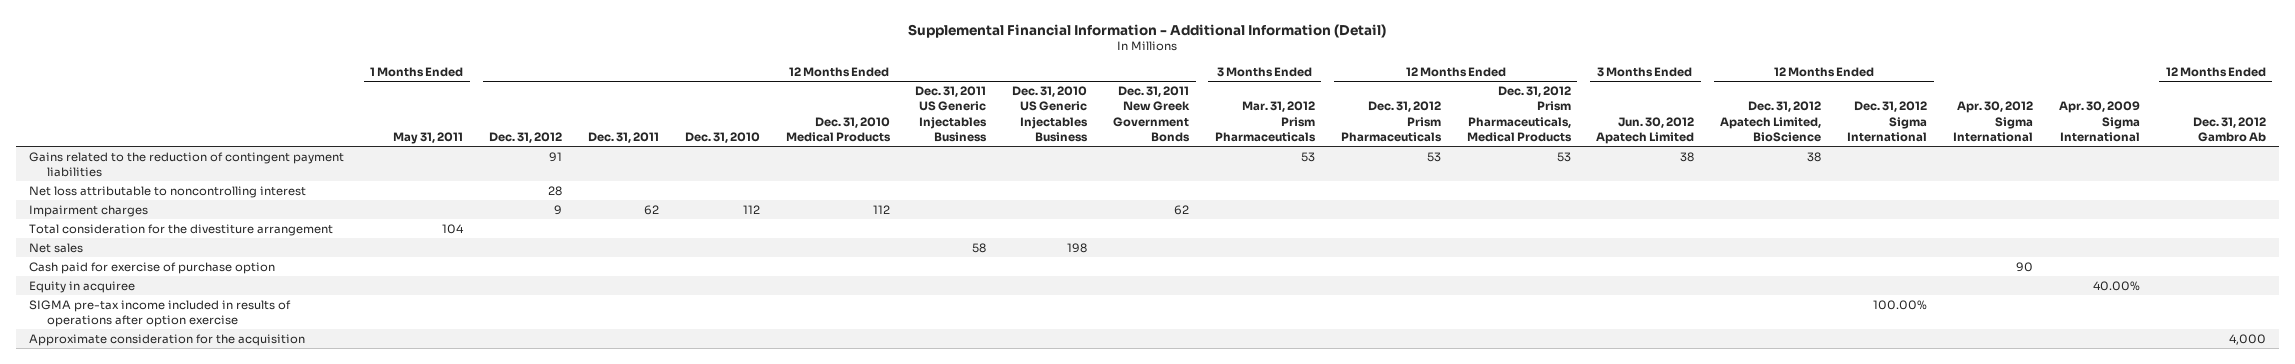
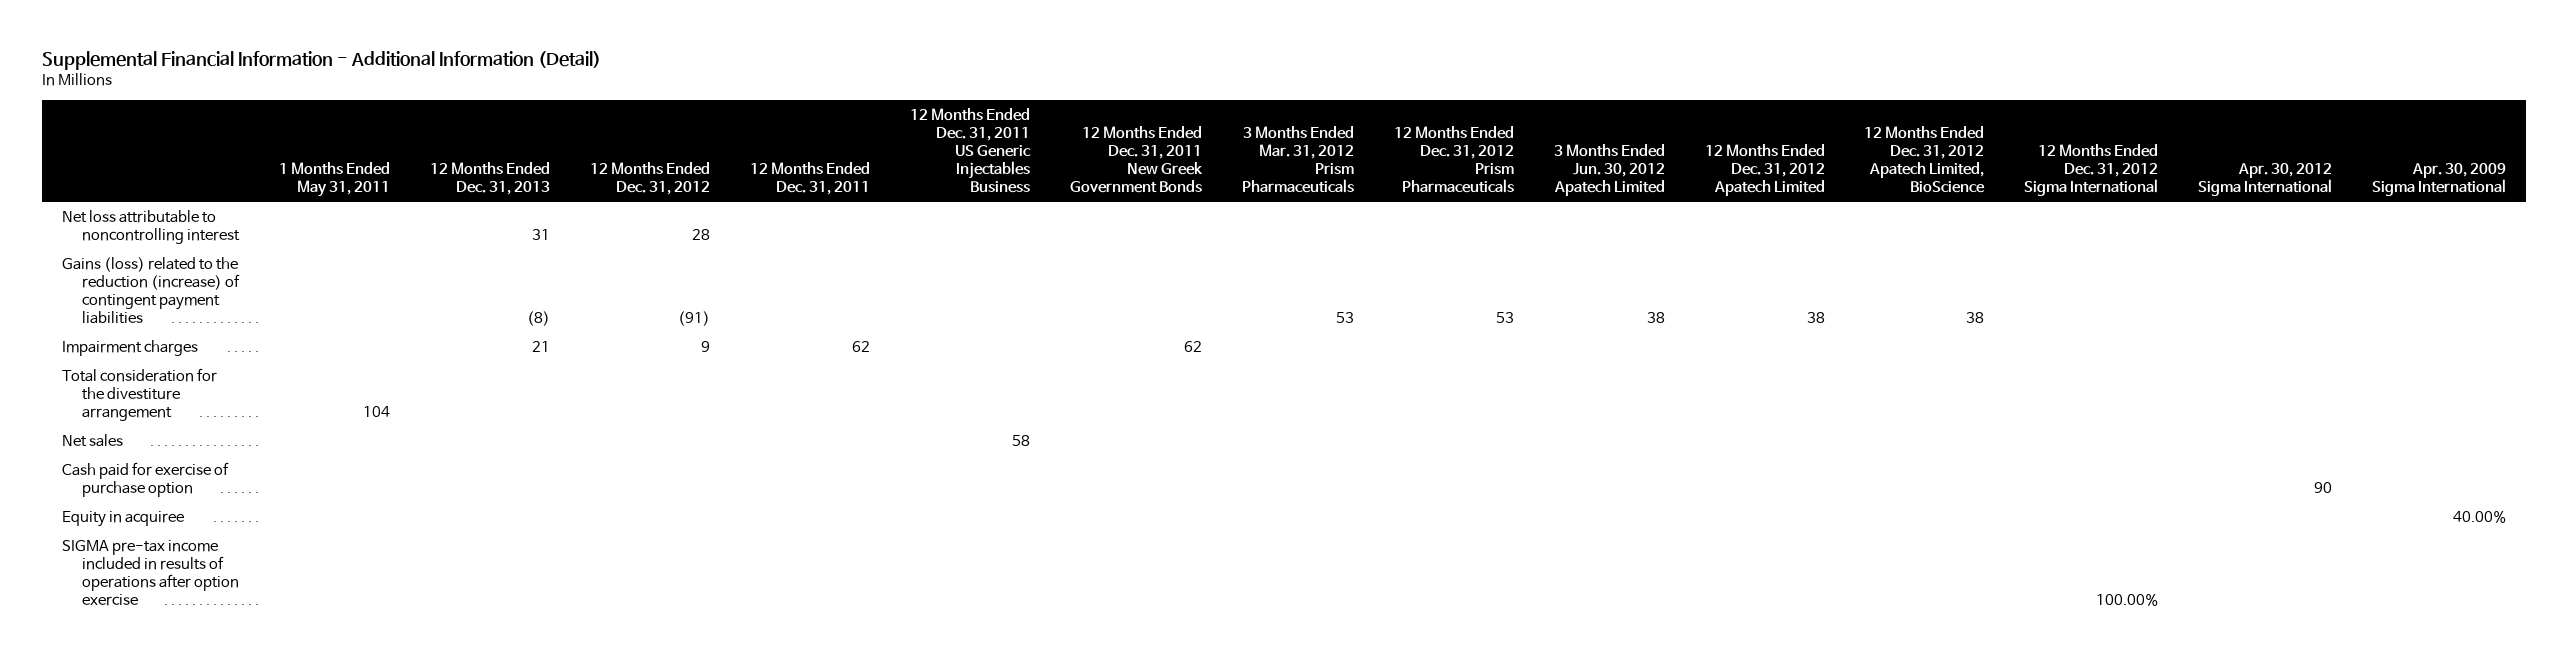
- | 1 Months Ended May 31, 2011 | 12 Months Ended Dec. 31, 2012 | 12 Months Ended Dec. 31, 2011 | 12 Months Ended Dec. 31, 2010 | 12 Months Ended Dec. 31, 2010 Medical Products | 12 Months Ended Dec. 31, 2011 US Generic Injectables Business | 12 Months Ended Dec. 31, 2010 US Generic Injectables Business | 12 Months Ended Dec. 31, 2011 New Greek Government Bonds | 3 Months Ended Mar. 31, 2012 Prism Pharmaceuticals | 12 Months Ended Dec. 31, 2012 Prism Pharmaceuticals | 12 Months Ended Dec. 31, 2012 Prism Pharmaceuticals, Medical Products | 3 Months Ended Jun. 30, 2012 Apatech Limited | 12 Months Ended Dec. 31, 2012 Apatech Limited, BioScience | 12 Months Ended Dec. 31, 2012 Sigma International | Apr. 30, 2012 Sigma International | Apr. 30, 2009 Sigma International | 12 Months Ended Dec. 31, 2012 Gambro Ab
+ | 1 Months Ended May 31, 2011 | 12 Months Ended Dec. 31, 2013 | 12 Months Ended Dec. 31, 2012 | 12 Months Ended Dec. 31, 2011 | 12 Months Ended Dec. 31, 2011 US Generic Injectables Business | 12 Months Ended Dec. 31, 2011 New Greek Government Bonds | 3 Months Ended Mar. 31, 2012 Prism Pharmaceuticals | 12 Months Ended Dec. 31, 2012 Prism Pharmaceuticals | 3 Months Ended Jun. 30, 2012 Apatech Limited | 12 Months Ended Dec. 31, 2012 Apatech Limited | 12 Months Ended Dec. 31, 2012 Apatech Limited, BioScience | 12 Months Ended Dec. 31, 2012 Sigma International | Apr. 30, 2012 Sigma International | Apr. 30, 2009 Sigma International
- Gains related to the reduction of contingent payment liabilities | | 91 | | | | | | | 53 | 53 | 53 | 38 | 38 | | | |
+ Gains (loss) related to the reduction (increase) of contingent payment liabilities | | (8) | (91) | | | | 53 | 53 | 38 | 38 | 38 | | |
- Approximate consideration for the acquisition | | | | | | | | | | | | | | | | | 4,000

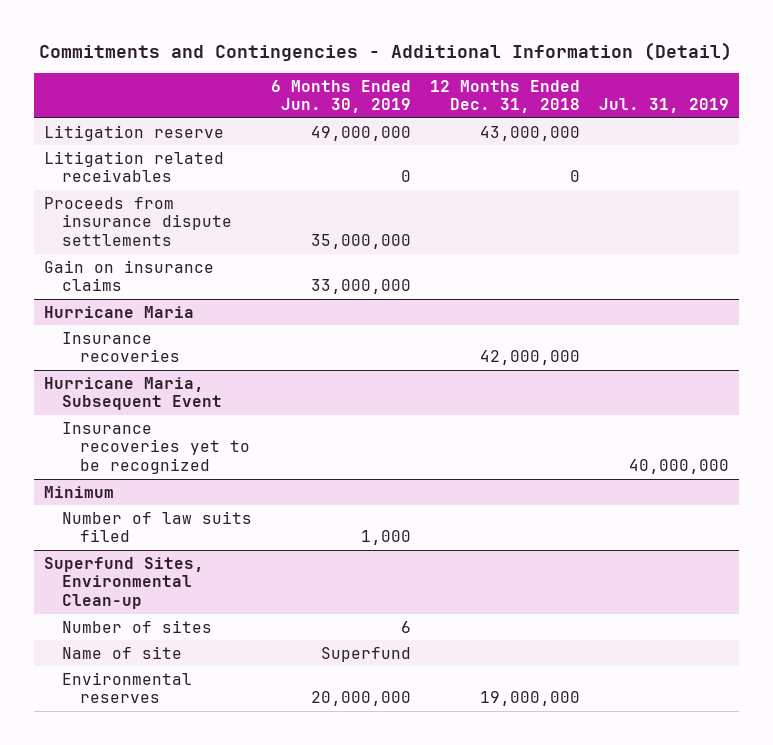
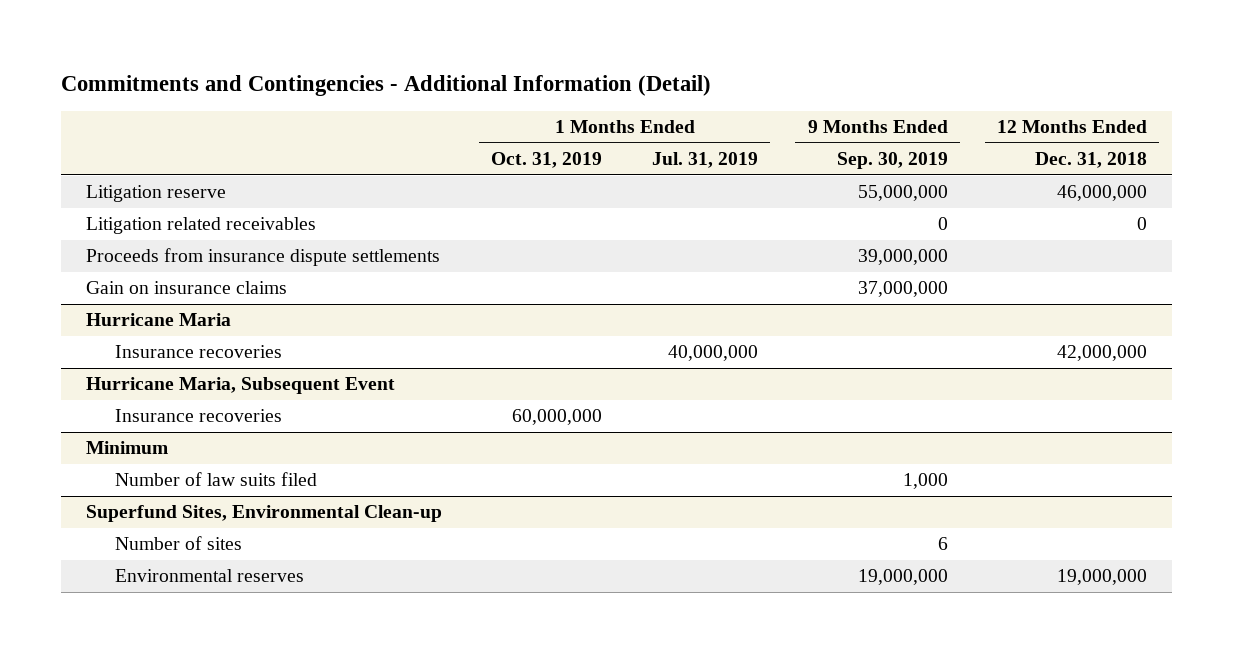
- | 6 Months Ended Jun. 30, 2019 | 12 Months Ended Dec. 31, 2018 | Jul. 31, 2019
+ | 1 Months Ended Oct. 31, 2019 | 1 Months Ended Jul. 31, 2019 | 9 Months Ended Sep. 30, 2019 | 12 Months Ended Dec. 31, 2018
- Litigation reserve | 49,000,000 | 43,000,000 |
+ Litigation reserve | | | 55,000,000 | 46,000,000
@ Hurricane Maria, Subsequent Event
- Insurance recoveries yet to be recognized | | | 40,000,000
+ Insurance recoveries | 60,000,000 | | |
@ Superfund Sites, Environmental Clean-up
- Name of site | Superfund | |

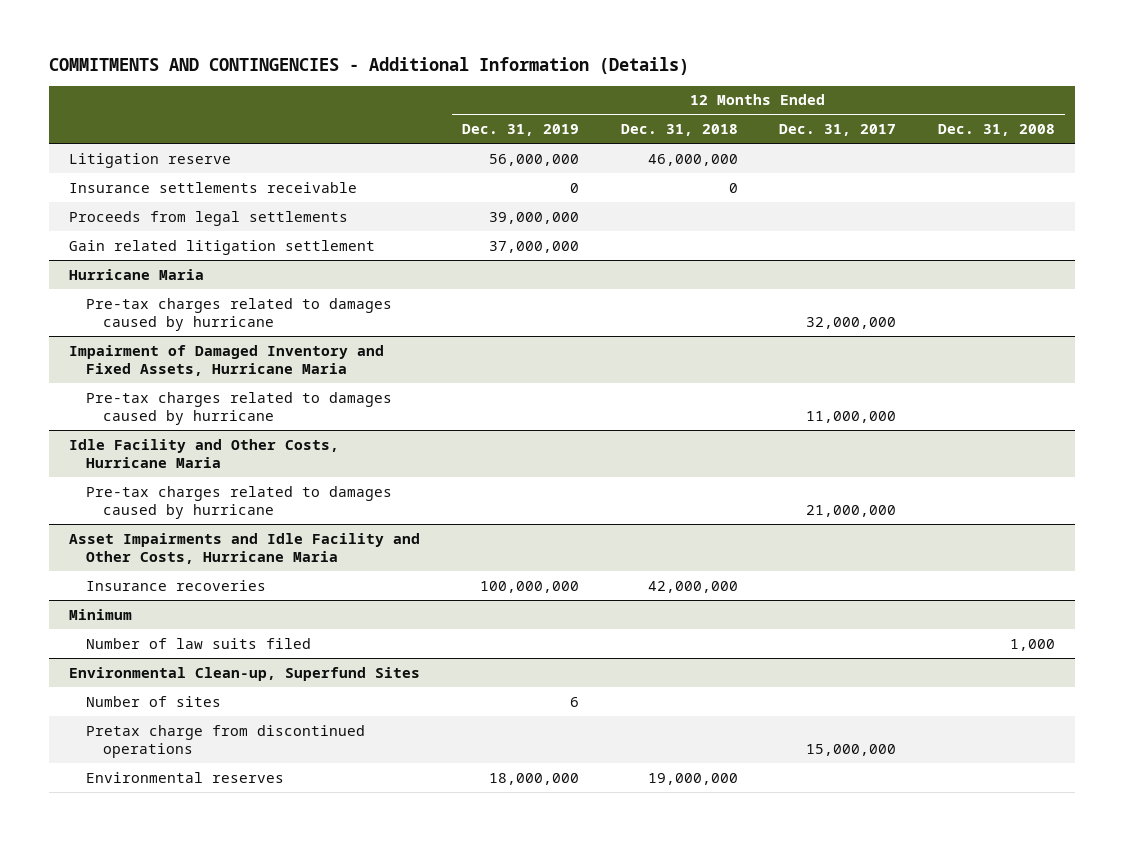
- Commitments and Contingencies - Additional Information (Detail)
+ COMMITMENTS AND CONTINGENCIES - Additional Information (Details)
- | 1 Months Ended Oct. 31, 2019 | 1 Months Ended Jul. 31, 2019 | 9 Months Ended Sep. 30, 2019 | 12 Months Ended Dec. 31, 2018
+ | 12 Months Ended Dec. 31, 2019 | 12 Months Ended Dec. 31, 2018 | 12 Months Ended Dec. 31, 2017 | 12 Months Ended Dec. 31, 2008
- Litigation related receivables | | | 0 | 0
- Proceeds from insurance dispute settlements | | | 39,000,000 |
- Gain on insurance claims | | | 37,000,000 |
+ Insurance settlements receivable | 0 | 0 | |
+ Proceeds from legal settlements | 39,000,000 | | |
+ Gain related litigation settlement | 37,000,000 | | |
@ Hurricane Maria
- Insurance recoveries | | 40,000,000 | | 42,000,000
- Hurricane Maria, Subsequent Event
- Insurance recoveries | 60,000,000 | | |
@ Hurricane Maria
+ Pre-tax charges related to damages caused by hurricane | | | 32,000,000 |
+ Impairment of Damaged Inventory and Fixed Assets, Hurricane Maria
+ Pre-tax charges related to damages caused by hurricane | | | 11,000,000 |
+ Idle Facility and Other Costs, Hurricane Maria
+ Pre-tax charges related to damages caused by hurricane | | | 21,000,000 |
+ Asset Impairments and Idle Facility and Other Costs, Hurricane Maria
+ Insurance recoveries | 100,000,000 | 42,000,000 | |
- Superfund Sites, Environmental Clean-up
+ Environmental Clean-up, Superfund Sites
+ Pretax charge from discontinued operations | | | 15,000,000 |

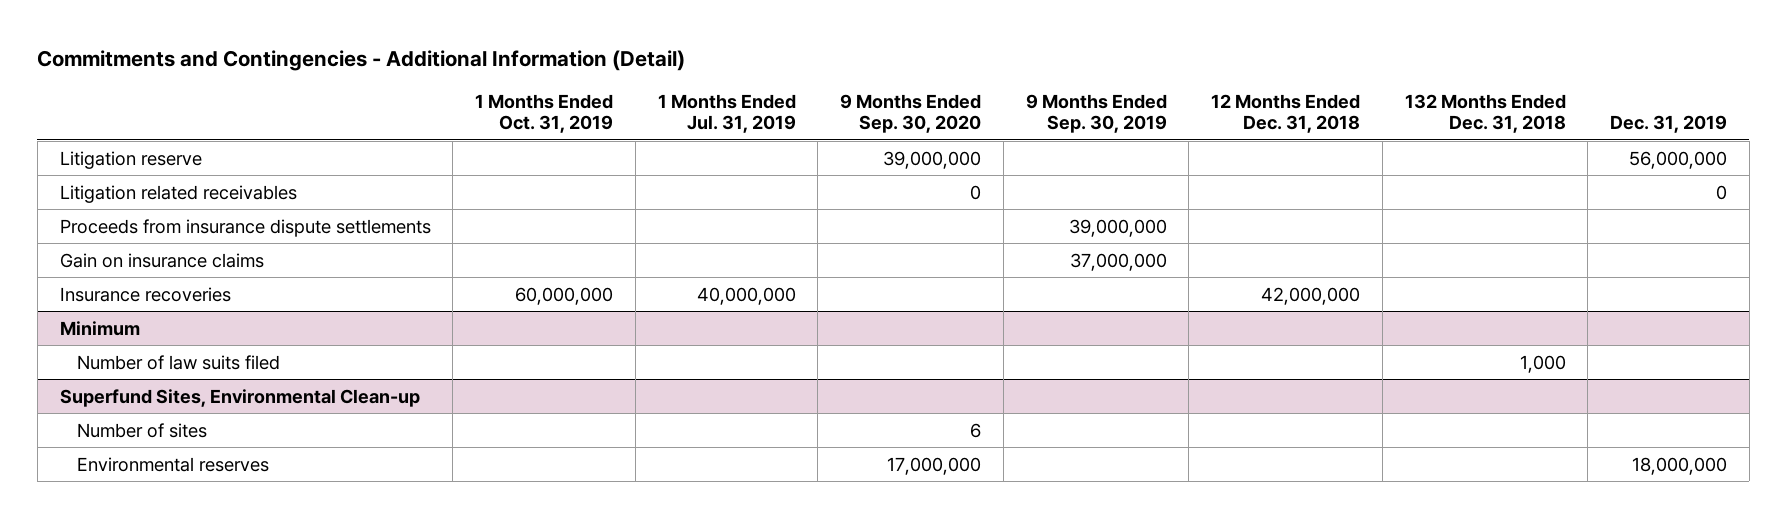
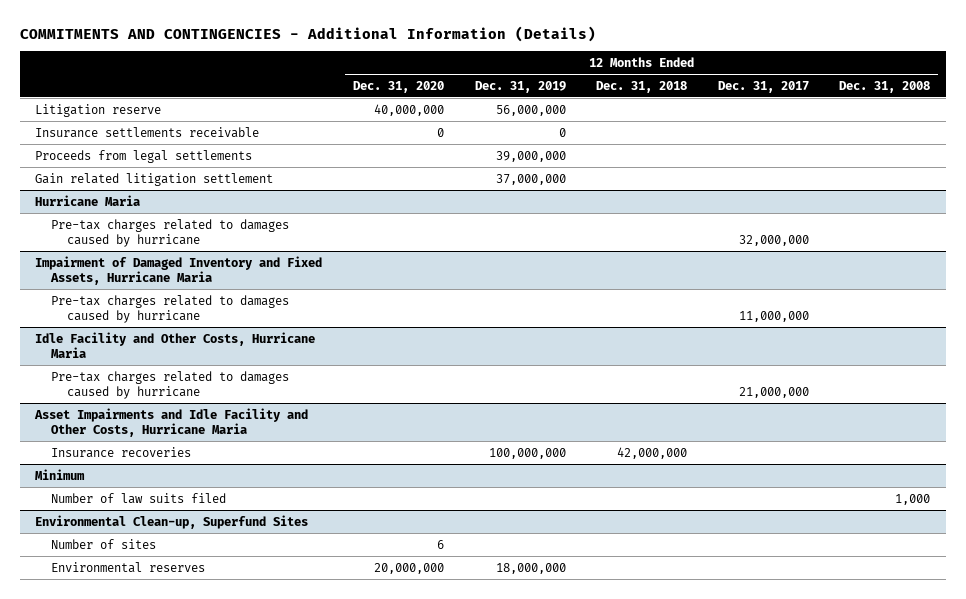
- Commitments and Contingencies - Additional Information (Detail)
+ COMMITMENTS AND CONTINGENCIES - Additional Information (Details)
- | 1 Months Ended Oct. 31, 2019 | 1 Months Ended Jul. 31, 2019 | 9 Months Ended Sep. 30, 2020 | 9 Months Ended Sep. 30, 2019 | 12 Months Ended Dec. 31, 2018 | 132 Months Ended Dec. 31, 2018 | Dec. 31, 2019
+ | 12 Months Ended Dec. 31, 2020 | 12 Months Ended Dec. 31, 2019 | 12 Months Ended Dec. 31, 2018 | 12 Months Ended Dec. 31, 2017 | 12 Months Ended Dec. 31, 2008
- Litigation related receivables | | | 0 | | | | 0
- Proceeds from insurance dispute settlements | | | | 39,000,000 | | |
- Gain on insurance claims | | | | 37,000,000 | | |
- Insurance recoveries | 60,000,000 | 40,000,000 | | | 42,000,000 | |
+ Insurance settlements receivable | 0 | 0 | | |
+ Proceeds from legal settlements | | 39,000,000 | | |
+ Gain related litigation settlement | | 37,000,000 | | |
+ Hurricane Maria
+ Pre-tax charges related to damages caused by hurricane | | | | 32,000,000 |
+ Impairment of Damaged Inventory and Fixed Assets, Hurricane Maria
+ Pre-tax charges related to damages caused by hurricane | | | | 11,000,000 |
+ Idle Facility and Other Costs, Hurricane Maria
+ Pre-tax charges related to damages caused by hurricane | | | | 21,000,000 |
+ Asset Impairments and Idle Facility and Other Costs, Hurricane Maria
+ Insurance recoveries | | 100,000,000 | 42,000,000 | |
- Superfund Sites, Environmental Clean-up
+ Environmental Clean-up, Superfund Sites

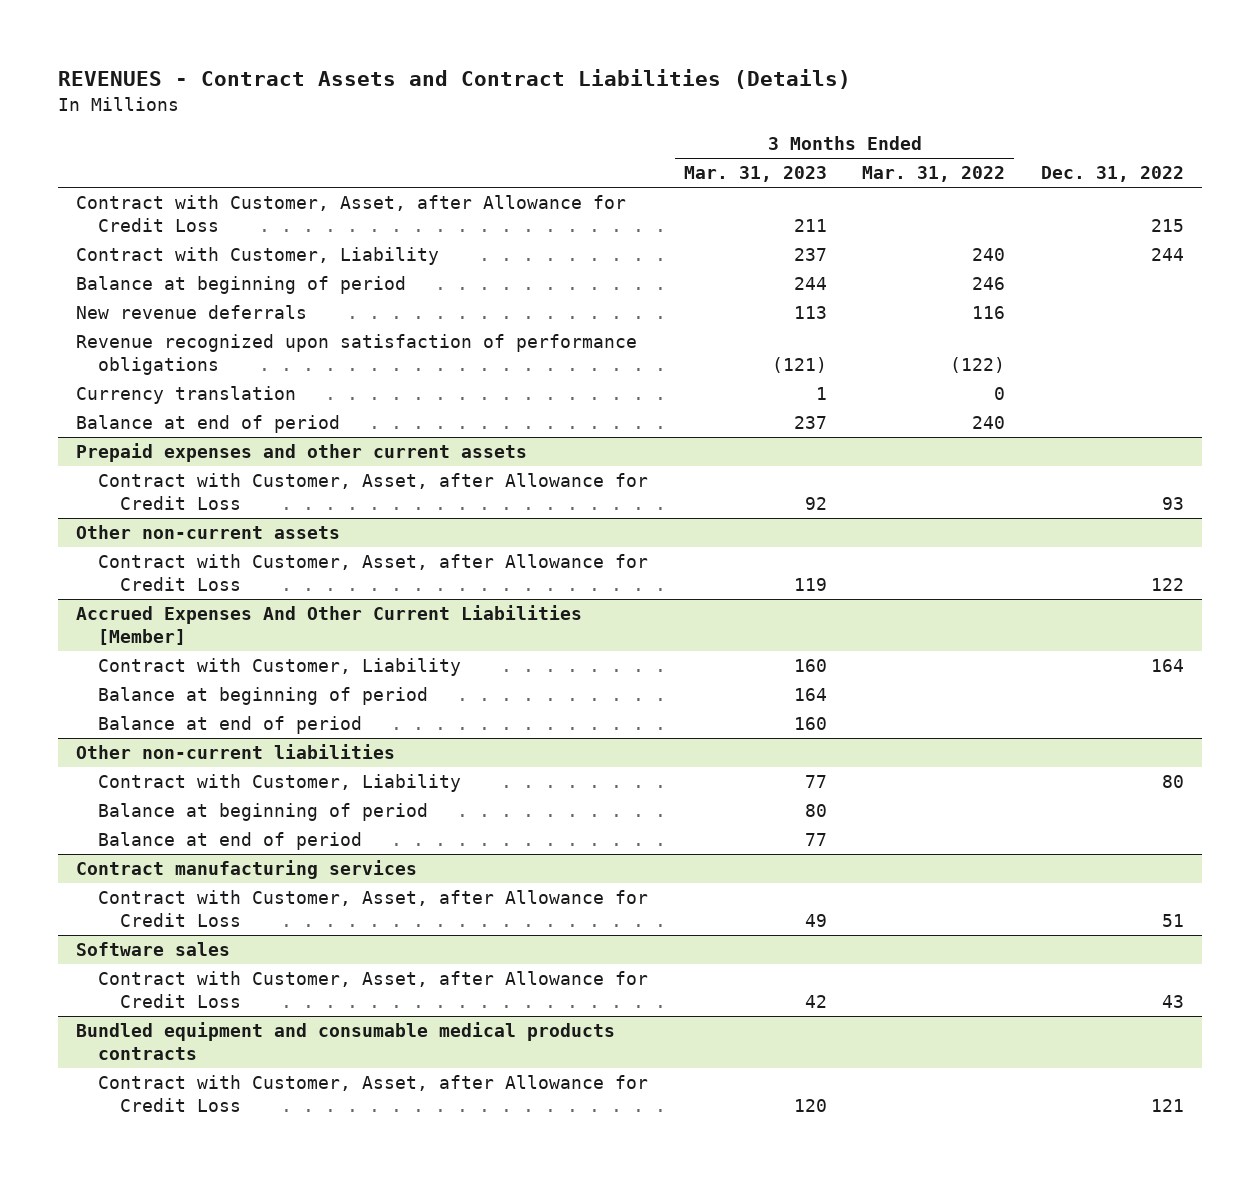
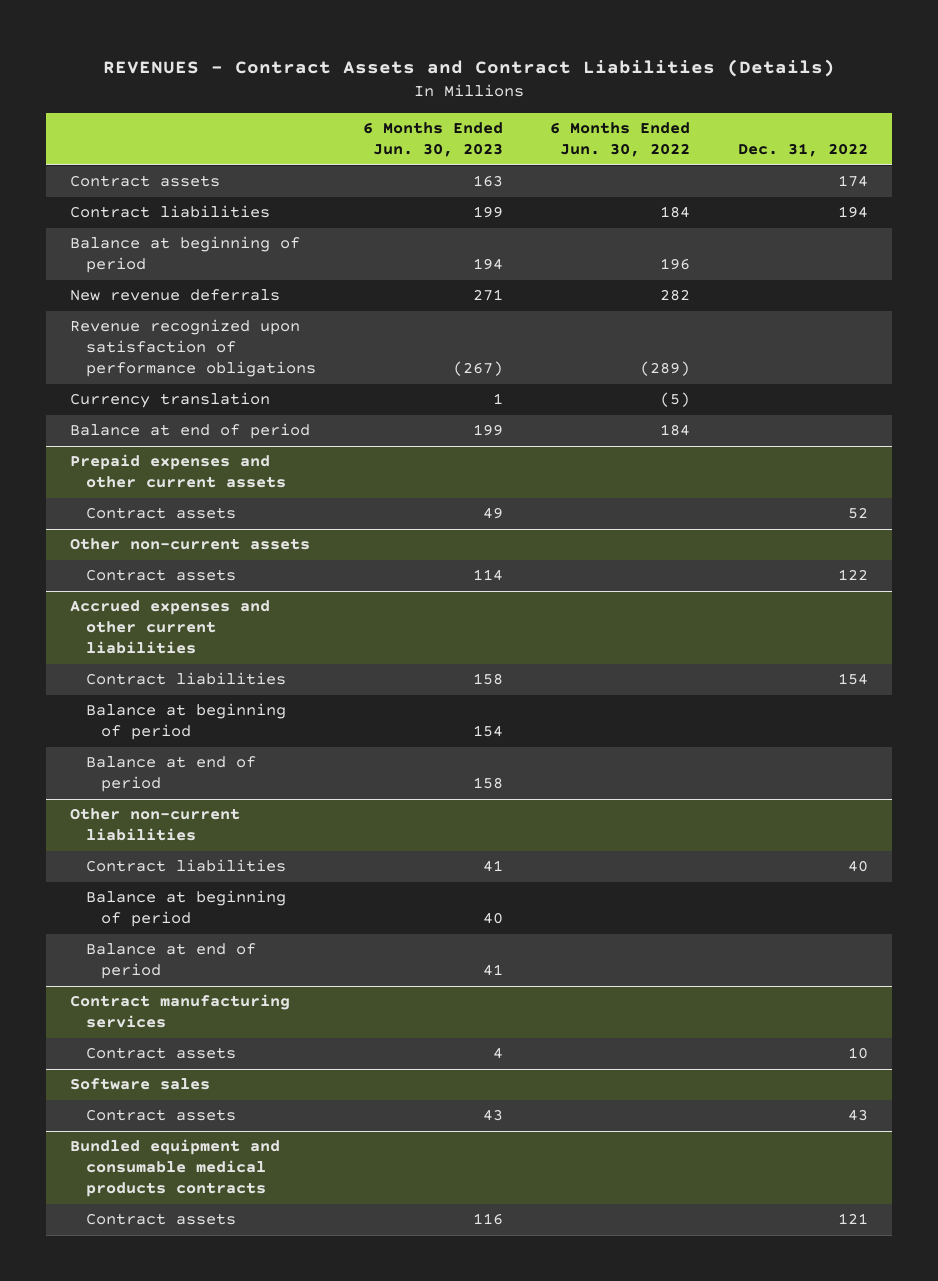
- | 3 Months Ended Mar. 31, 2023 | 3 Months Ended Mar. 31, 2022 | Dec. 31, 2022
+ | 6 Months Ended Jun. 30, 2023 | 6 Months Ended Jun. 30, 2022 | Dec. 31, 2022
- Contract with Customer, Asset, after Allowance for Credit Loss | 211 | | 215
- Contract with Customer, Liability | 237 | 240 | 244
+ Contract assets | 163 | | 174
+ Contract liabilities | 199 | 184 | 194
@ Prepaid expenses and other current assets
- Contract with Customer, Asset, after Allowance for Credit Loss | 92 | | 93
+ Contract assets | 49 | | 52
@ Other non-current assets
- Contract with Customer, Asset, after Allowance for Credit Loss | 119 | | 122
- Accrued Expenses And Other Current Liabilities [Member]
- Contract with Customer, Liability | 160 | | 164
@ Other non-current assets
+ Contract assets | 114 | | 122
+ Accrued expenses and other current liabilities
+ Contract liabilities | 158 | | 154
@ Other non-current liabilities
- Contract with Customer, Liability | 77 | | 80
+ Contract liabilities | 41 | | 40
@ Contract manufacturing services
- Contract with Customer, Asset, after Allowance for Credit Loss | 49 | | 51
+ Contract assets | 4 | | 10
@ Software sales
- Contract with Customer, Asset, after Allowance for Credit Loss | 42 | | 43
+ Contract assets | 43 | | 43
@ Bundled equipment and consumable medical products contracts
- Contract with Customer, Asset, after Allowance for Credit Loss | 120 | | 121
+ Contract assets | 116 | | 121

